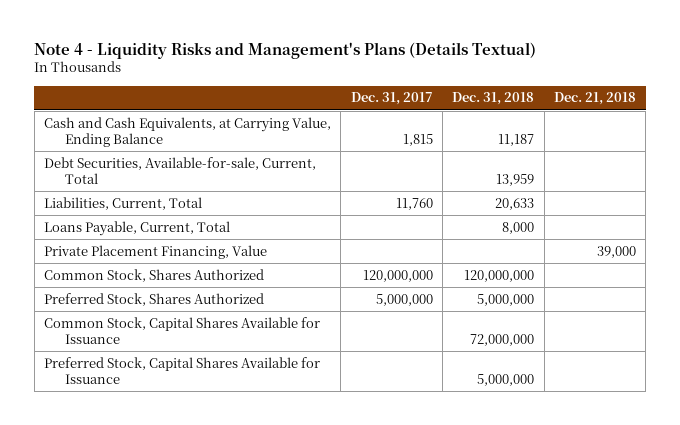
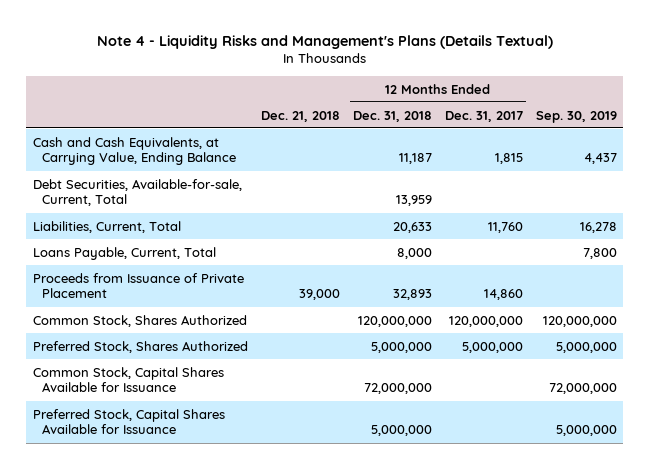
- | Dec. 31, 2017 | Dec. 31, 2018 | Dec. 21, 2018
+ | Dec. 21, 2018 | 12 Months Ended Dec. 31, 2018 | 12 Months Ended Dec. 31, 2017 | Sep. 30, 2019
- Private Placement Financing, Value | | | 39,000
+ Proceeds from Issuance of Private Placement | 39,000 | 32,893 | 14,860 |

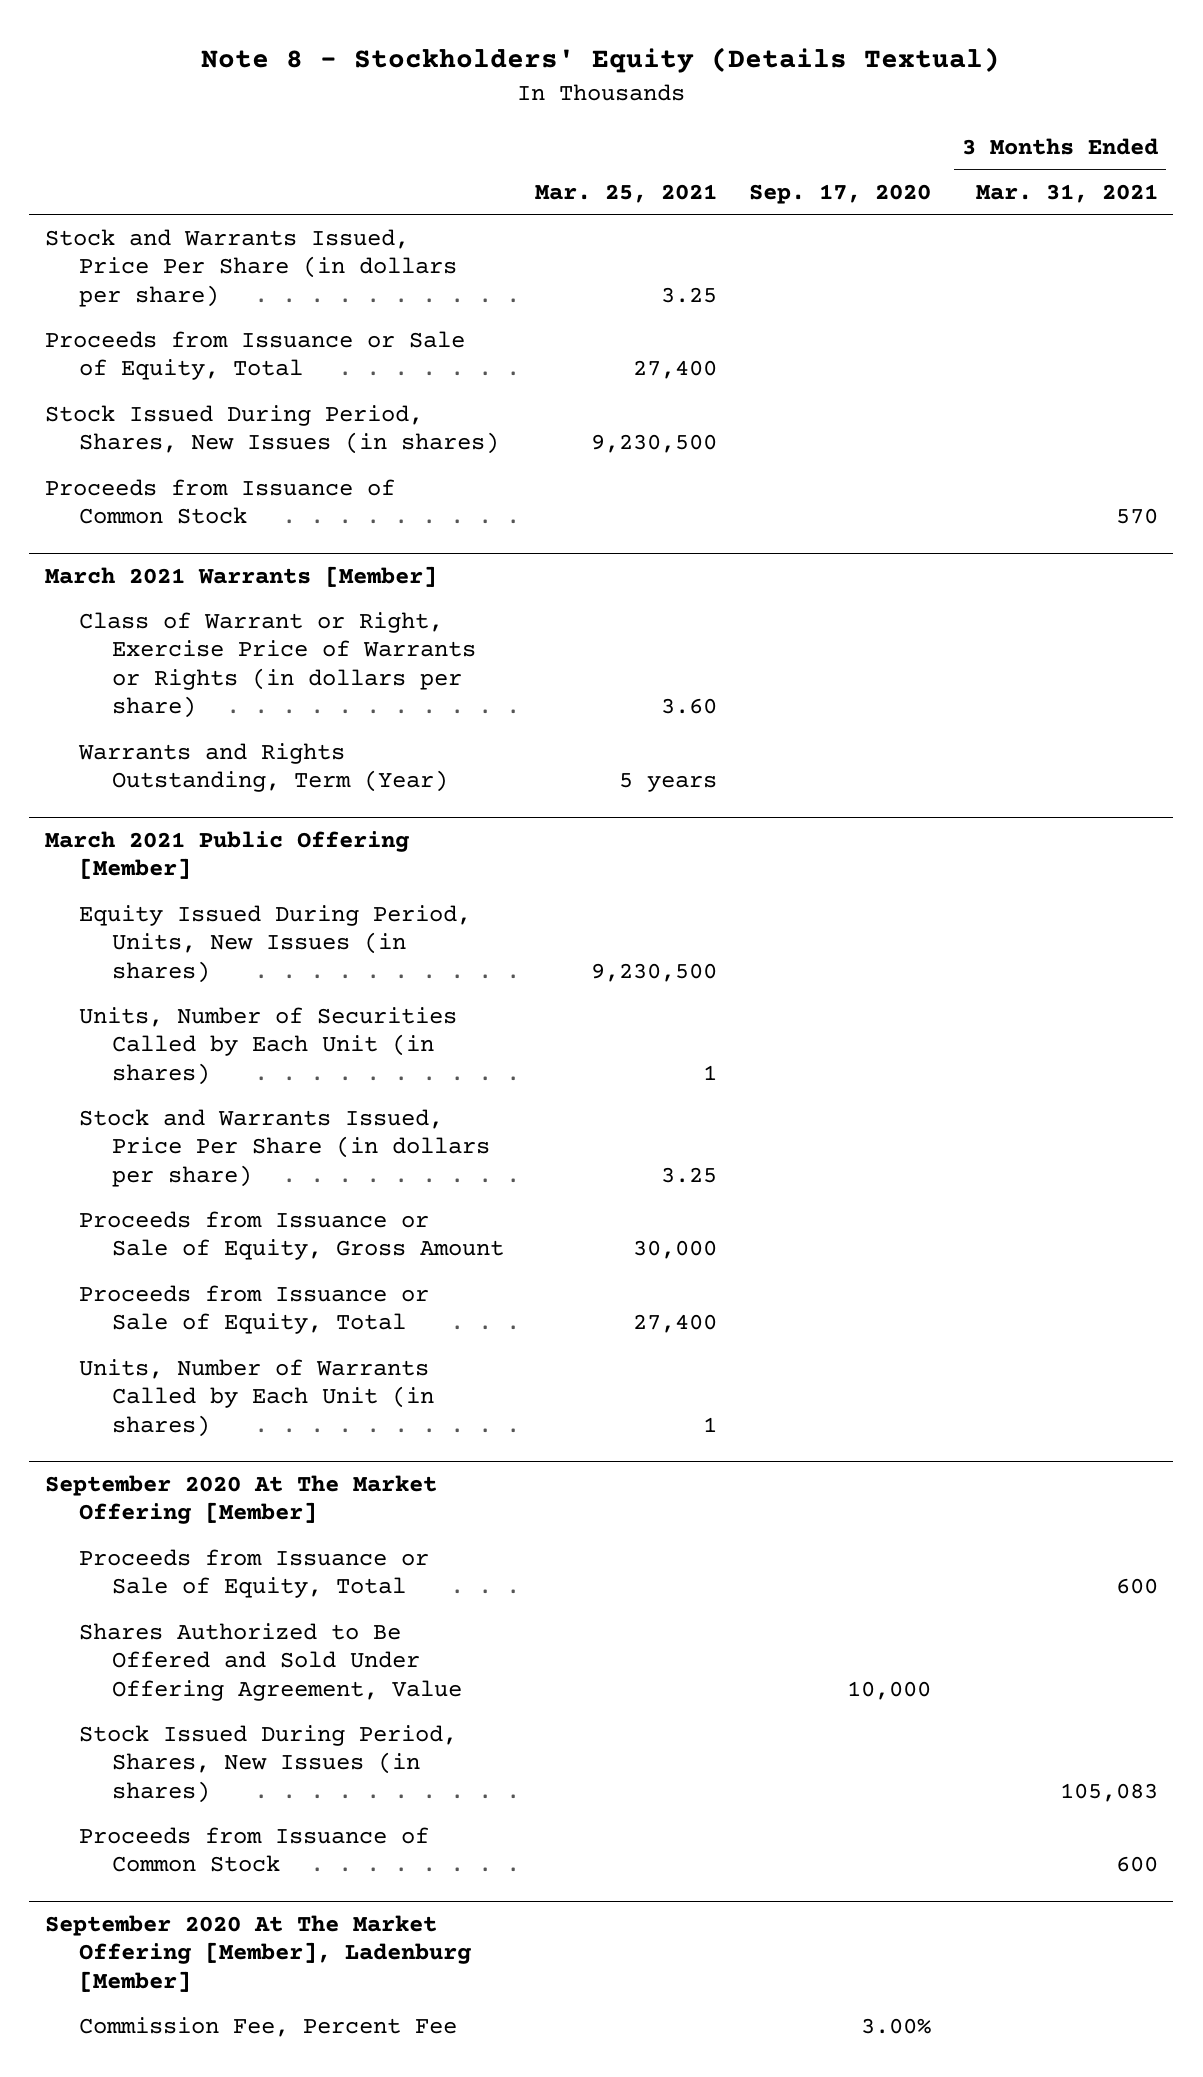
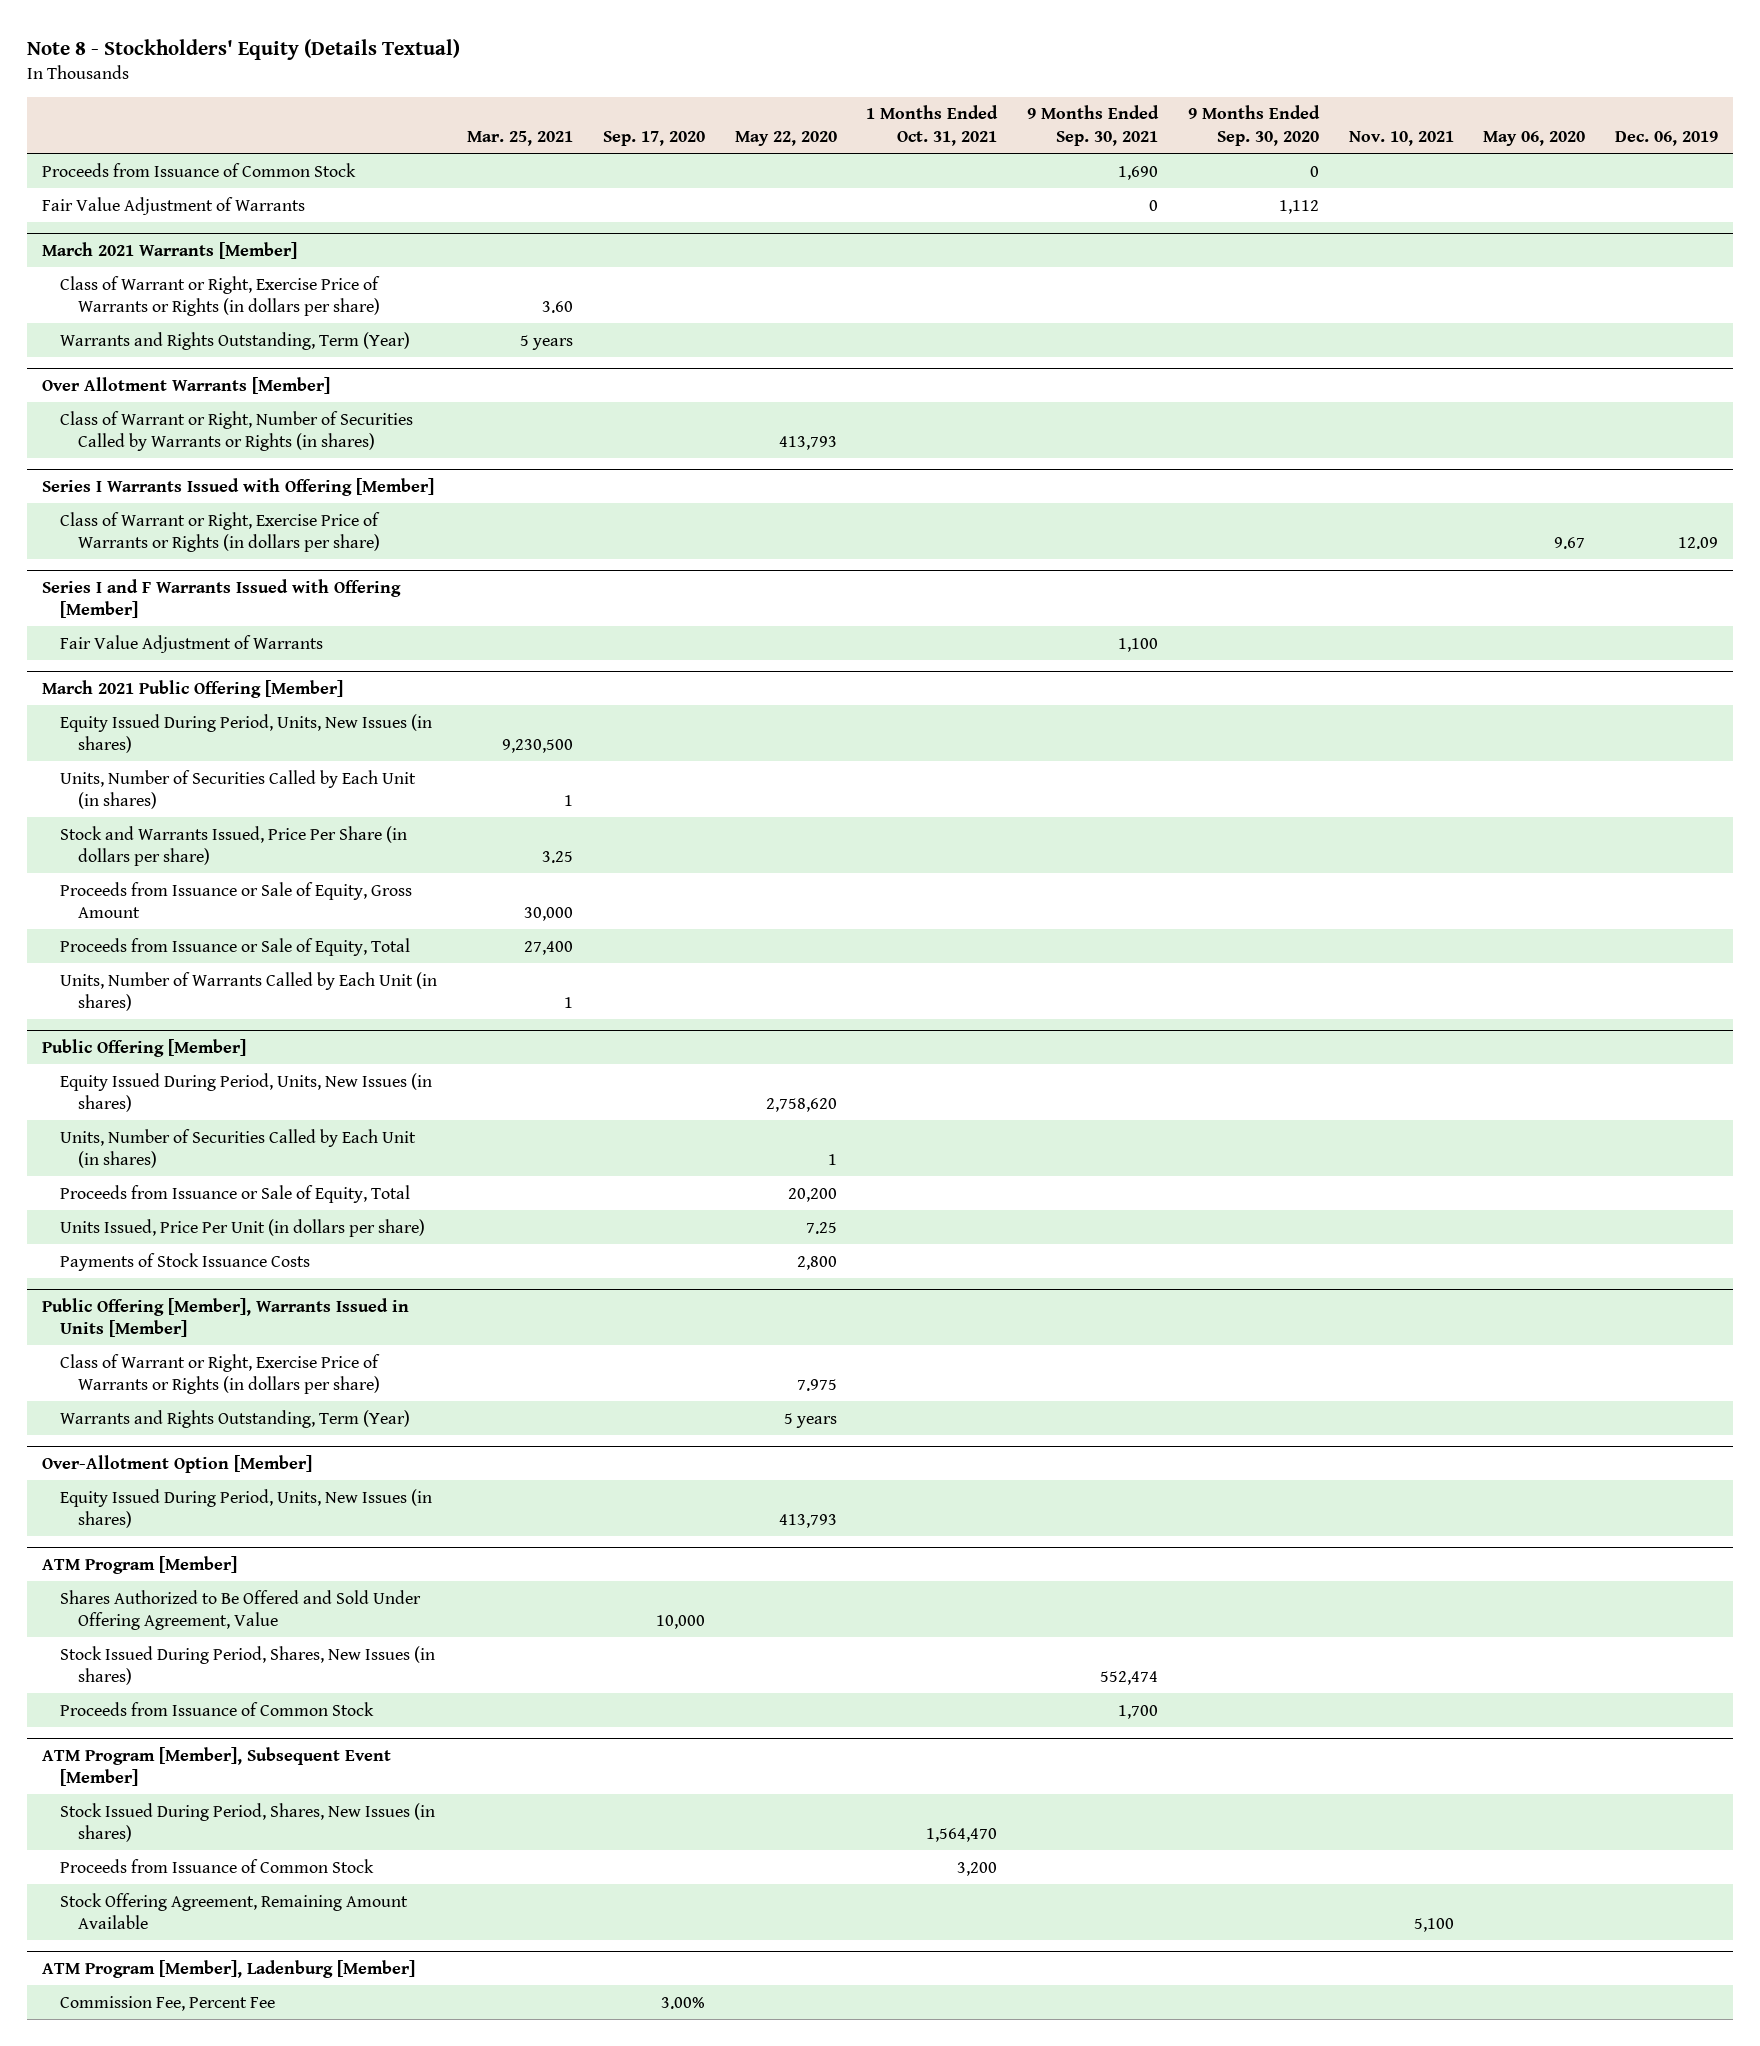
- | Mar. 25, 2021 | Sep. 17, 2020 | 3 Months Ended Mar. 31, 2021
+ | Mar. 25, 2021 | Sep. 17, 2020 | May 22, 2020 | 1 Months Ended Oct. 31, 2021 | 9 Months Ended Sep. 30, 2021 | 9 Months Ended Sep. 30, 2020 | Nov. 10, 2021 | May 06, 2020 | Dec. 06, 2019
- Stock and Warrants Issued, Price Per Share (in dollars per share) | 3.25 | |
- Proceeds from Issuance or Sale of Equity, Total | 27,400 | |
- Stock Issued During Period, Shares, New Issues (in shares) | 9,230,500 | |
+ Fair Value Adjustment of Warrants | | | | | 0 | 1,112 | | |
+ Over Allotment Warrants [Member]
+ Class of Warrant or Right, Number of Securities Called by Warrants or Rights (in shares) | | | 413,793 | | | | | |
+ Series I Warrants Issued with Offering [Member]
+ Class of Warrant or Right, Exercise Price of Warrants or Rights (in dollars per share) | | | | | | | | 9.67 | 12.09
+ Series I and F Warrants Issued with Offering [Member]
+ Fair Value Adjustment of Warrants | | | | | 1,100 | | | |
- September 2020 At The Market Offering [Member]
- Proceeds from Issuance or Sale of Equity, Total | | | 600
+ Public Offering [Member]
+ Equity Issued During Period, Units, New Issues (in shares) | | | 2,758,620 | | | | | |
+ Units, Number of Securities Called by Each Unit (in shares) | | | 1 | | | | | |
+ Proceeds from Issuance or Sale of Equity, Total | | | 20,200 | | | | | |
+ Units Issued, Price Per Unit (in dollars per share) | | | 7.25 | | | | | |
+ Payments of Stock Issuance Costs | | | 2,800 | | | | | |
+ Public Offering [Member], Warrants Issued in Units [Member]
+ Class of Warrant or Right, Exercise Price of Warrants or Rights (in dollars per share) | | | 7.975 | | | | | |
+ Warrants and Rights Outstanding, Term (Year) | | | 5 years | | | | | |
+ Over-Allotment Option [Member]
+ Equity Issued During Period, Units, New Issues (in shares) | | | 413,793 | | | | | |
+ ATM Program [Member]
- September 2020 At The Market Offering [Member], Ladenburg [Member]
+ ATM Program [Member], Subsequent Event [Member]
+ Stock Issued During Period, Shares, New Issues (in shares) | | | | 1,564,470 | | | | |
+ Proceeds from Issuance of Common Stock | | | | 3,200 | | | | |
+ Stock Offering Agreement, Remaining Amount Available | | | | | | | 5,100 | |
+ ATM Program [Member], Ladenburg [Member]

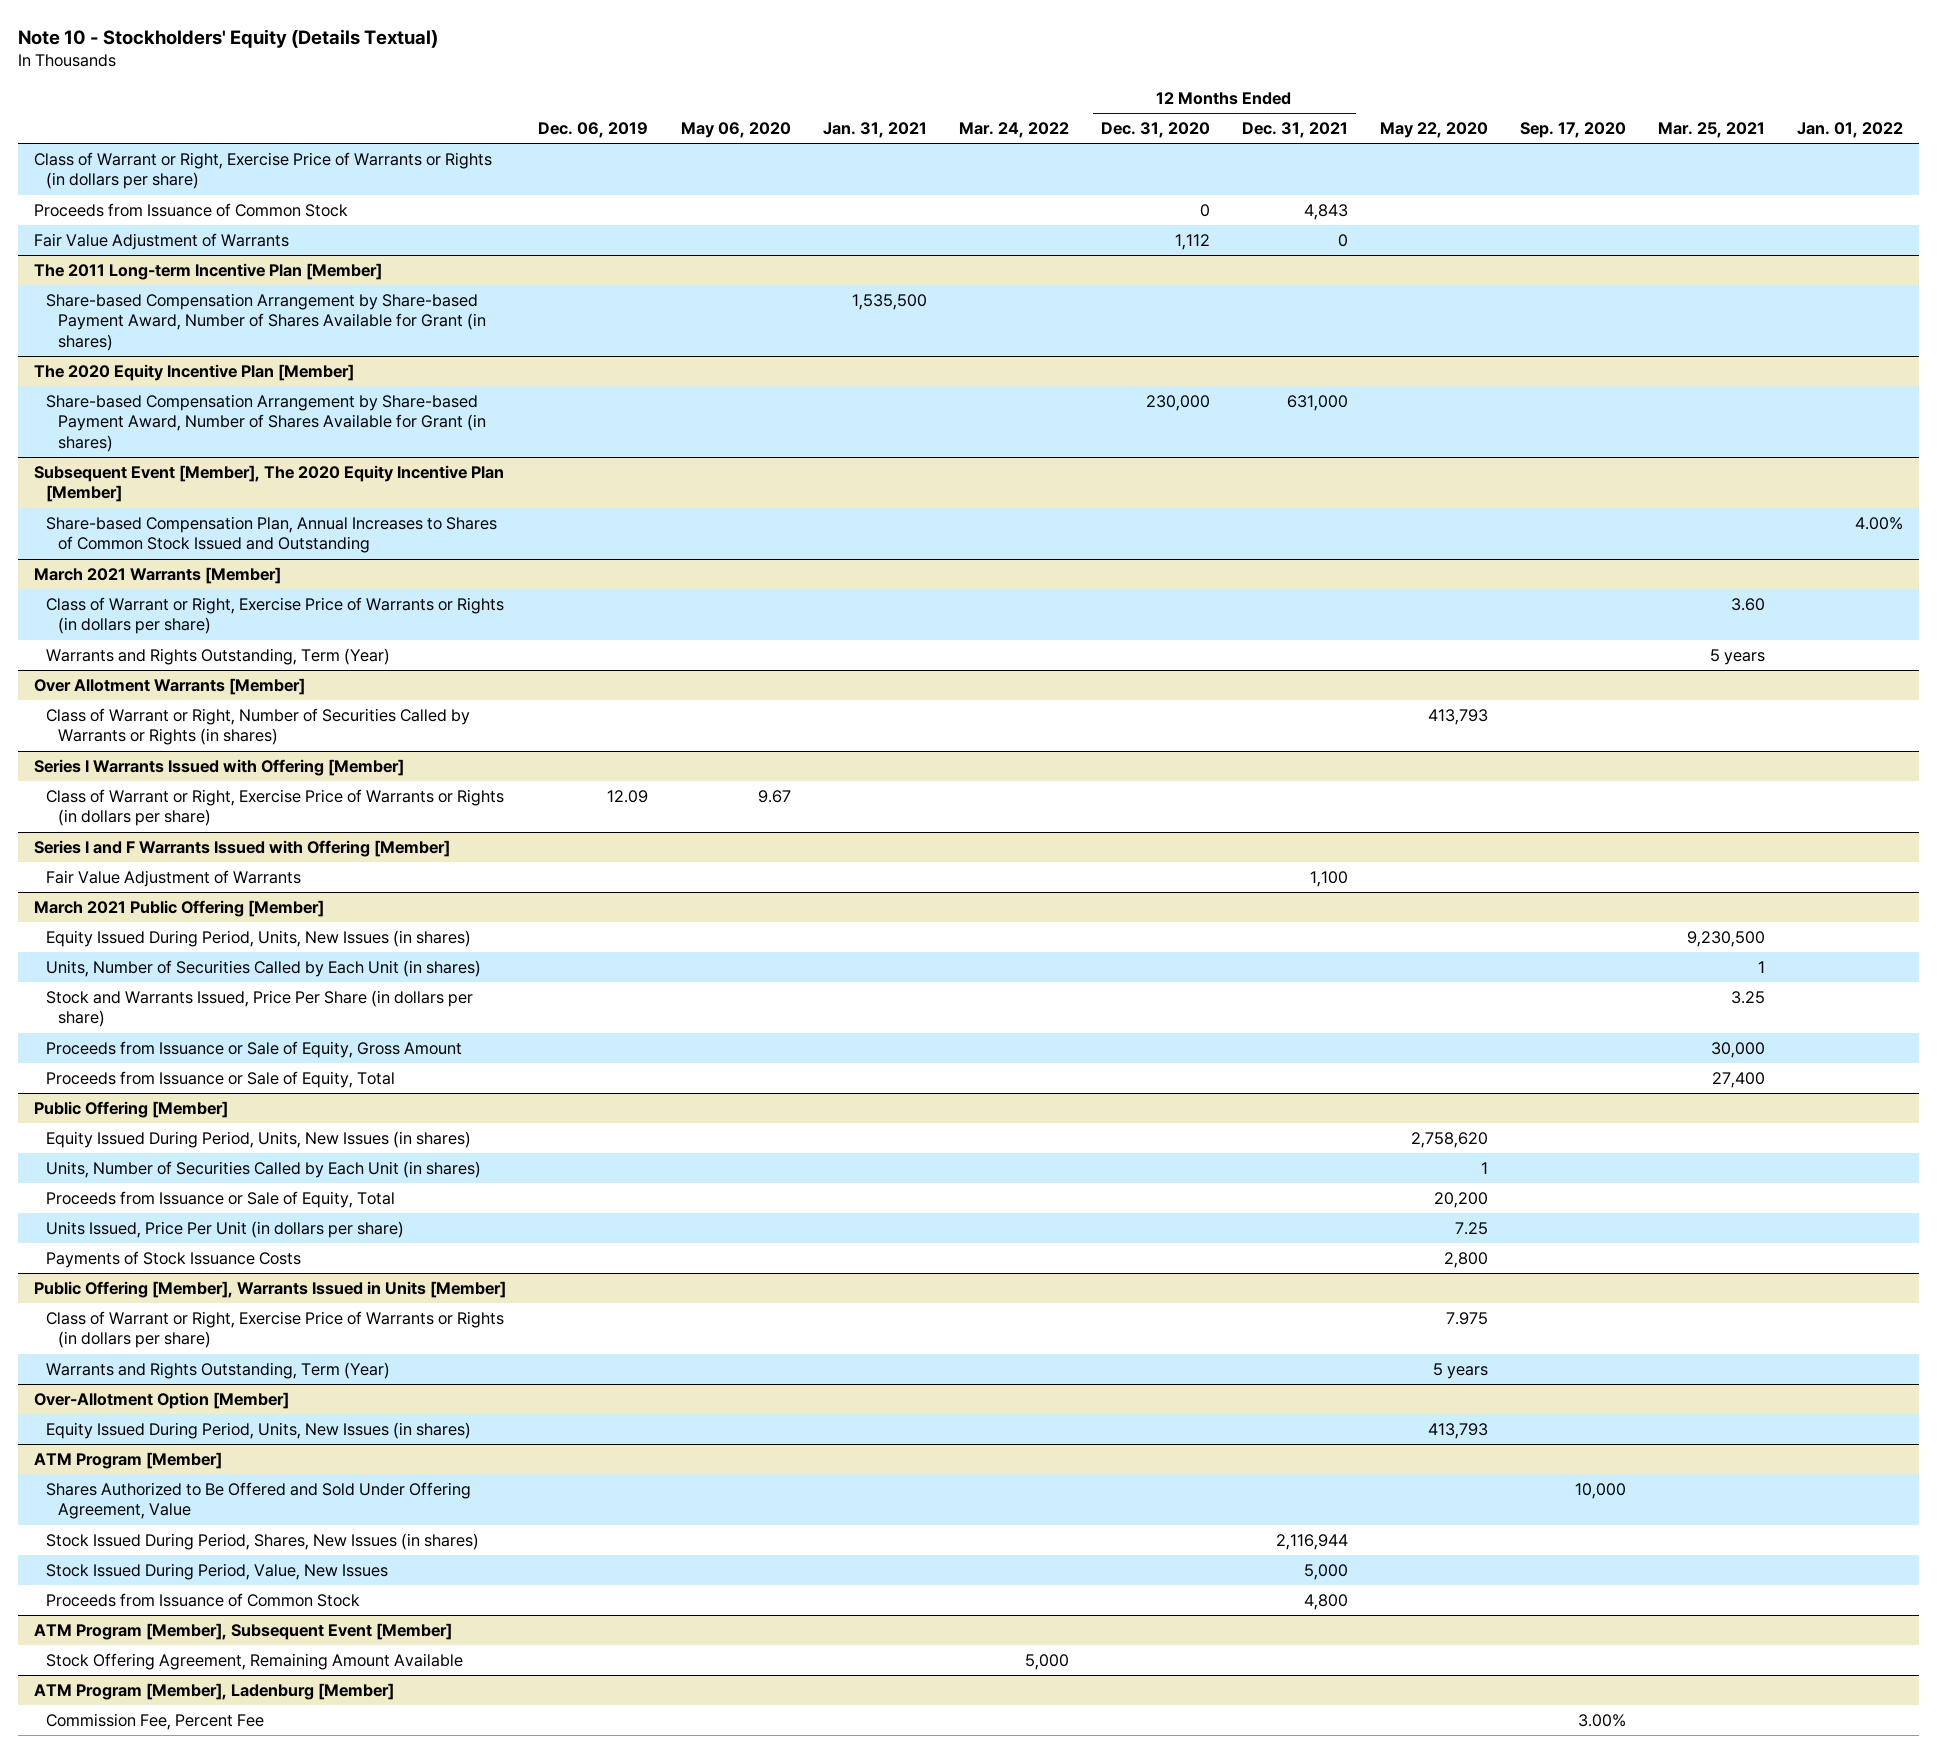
- Note 8 - Stockholders' Equity (Details Textual)
+ Note 10 - Stockholders' Equity (Details Textual)
- | Mar. 25, 2021 | Sep. 17, 2020 | May 22, 2020 | 1 Months Ended Oct. 31, 2021 | 9 Months Ended Sep. 30, 2021 | 9 Months Ended Sep. 30, 2020 | Nov. 10, 2021 | May 06, 2020 | Dec. 06, 2019
+ | Dec. 06, 2019 | May 06, 2020 | Jan. 31, 2021 | Mar. 24, 2022 | 12 Months Ended Dec. 31, 2020 | 12 Months Ended Dec. 31, 2021 | May 22, 2020 | Sep. 17, 2020 | Mar. 25, 2021 | Jan. 01, 2022
+ Class of Warrant or Right, Exercise Price of Warrants or Rights (in dollars per share)
+ The 2011 Long-term Incentive Plan [Member]
+ Share-based Compensation Arrangement by Share-based Payment Award, Number of Shares Available for Grant (in shares) | | | 1,535,500 | | | | | | |
+ The 2020 Equity Incentive Plan [Member]
+ Share-based Compensation Arrangement by Share-based Payment Award, Number of Shares Available for Grant (in shares) | | | | | 230,000 | 631,000 | | | |
+ Subsequent Event [Member], The 2020 Equity Incentive Plan [Member]
+ Share-based Compensation Plan, Annual Increases to Shares of Common Stock Issued and Outstanding | | | | | | | | | | 4.00%
@ March 2021 Public Offering [Member]
- Units, Number of Warrants Called by Each Unit (in shares) | 1 | | | | | | | |
@ ATM Program [Member]
+ Stock Issued During Period, Value, New Issues | | | | | | 5,000 | | | |
@ ATM Program [Member], Subsequent Event [Member]
- Stock Issued During Period, Shares, New Issues (in shares) | | | | 1,564,470 | | | | |
- Proceeds from Issuance of Common Stock | | | | 3,200 | | | | |

